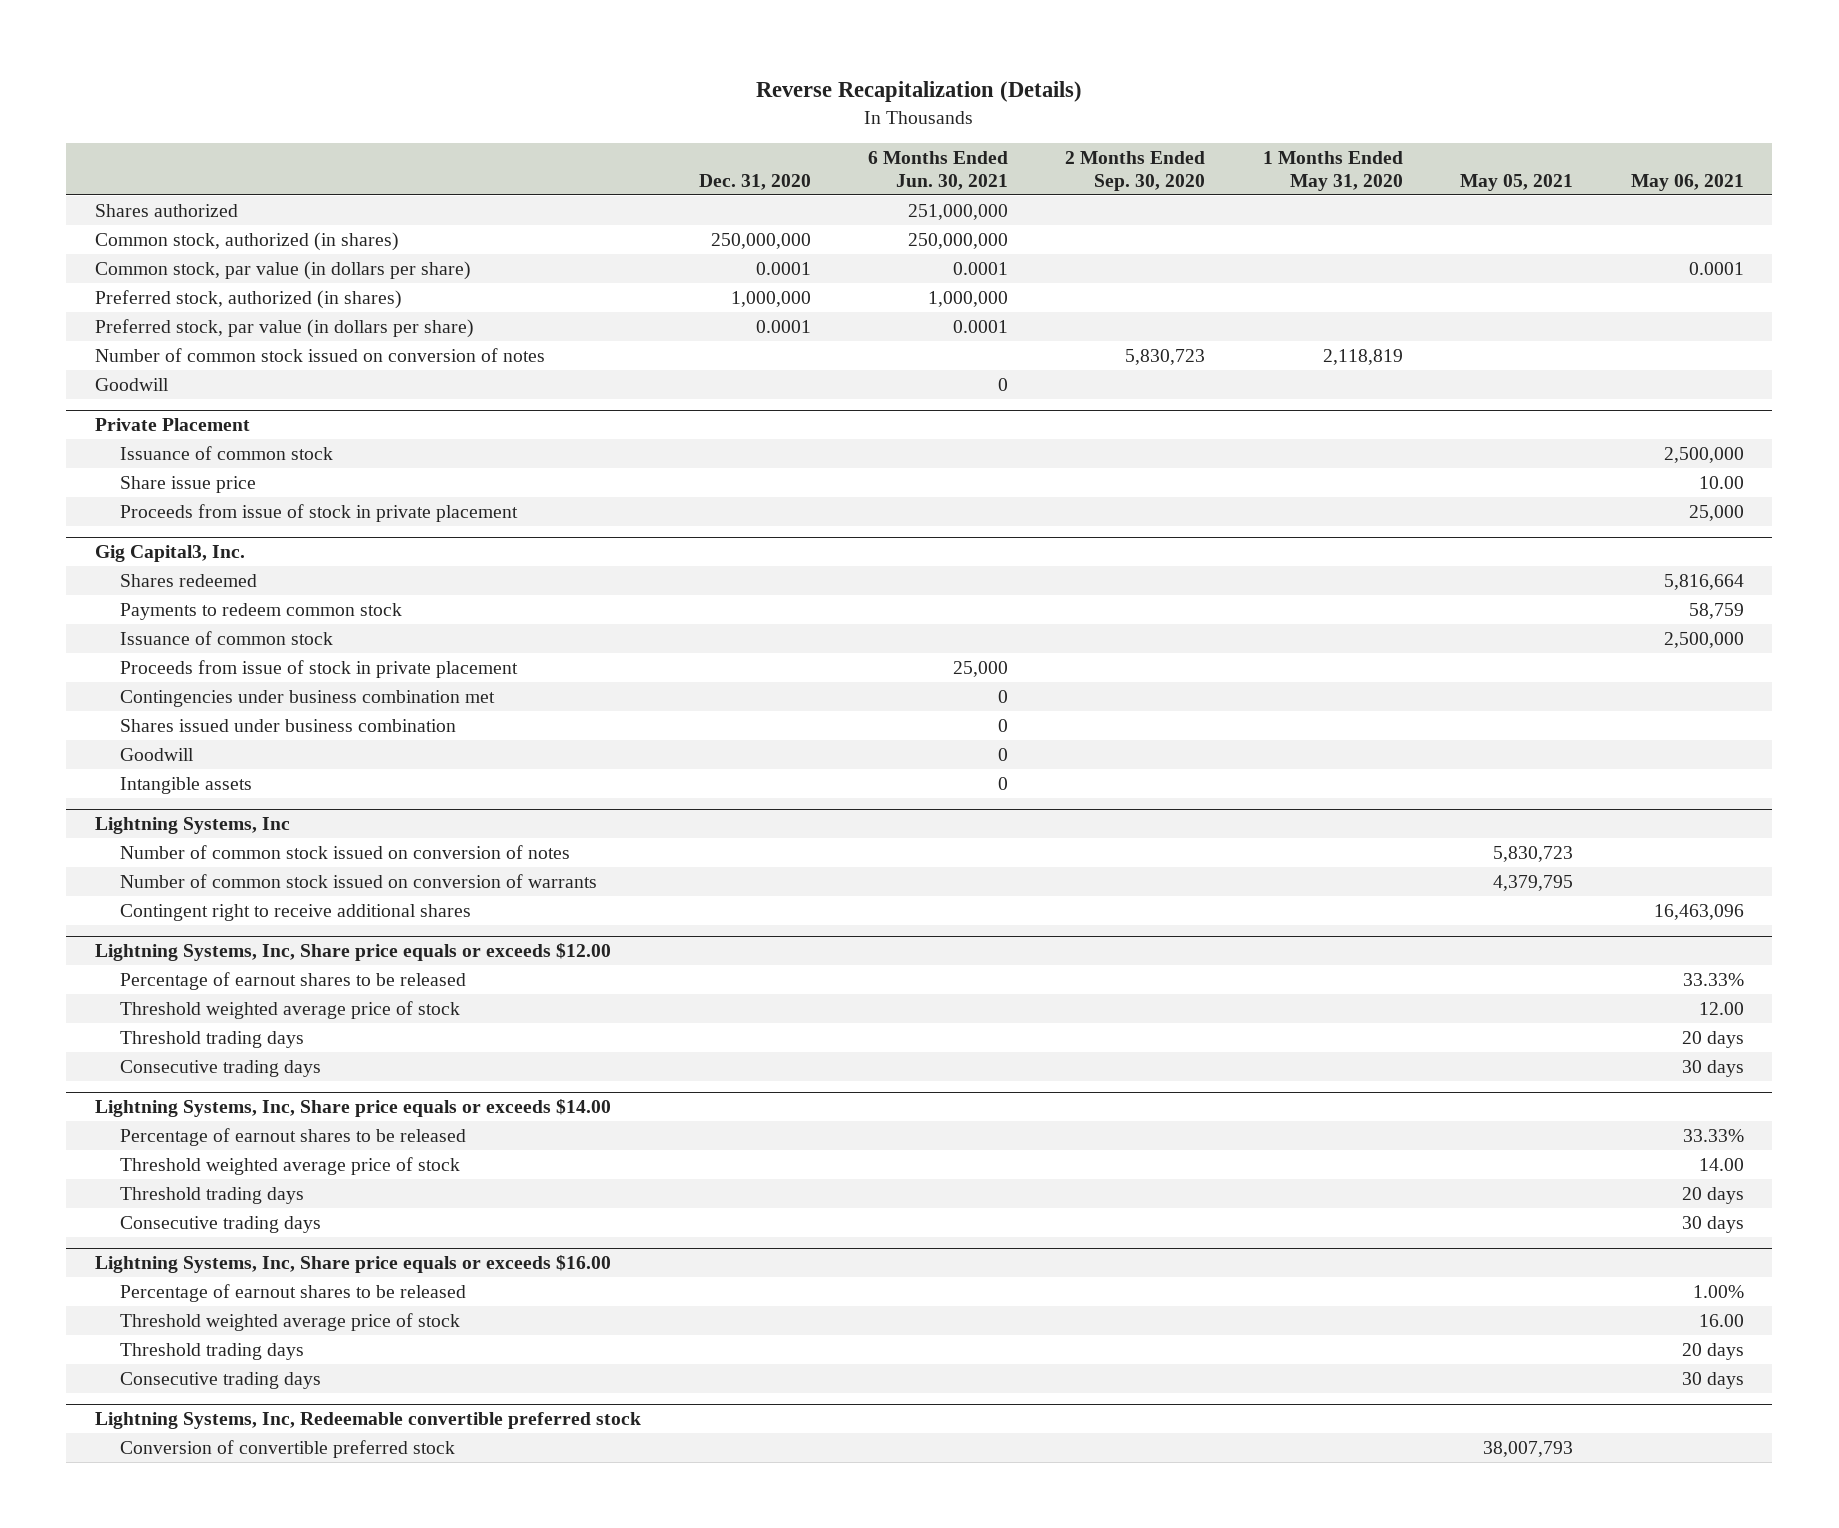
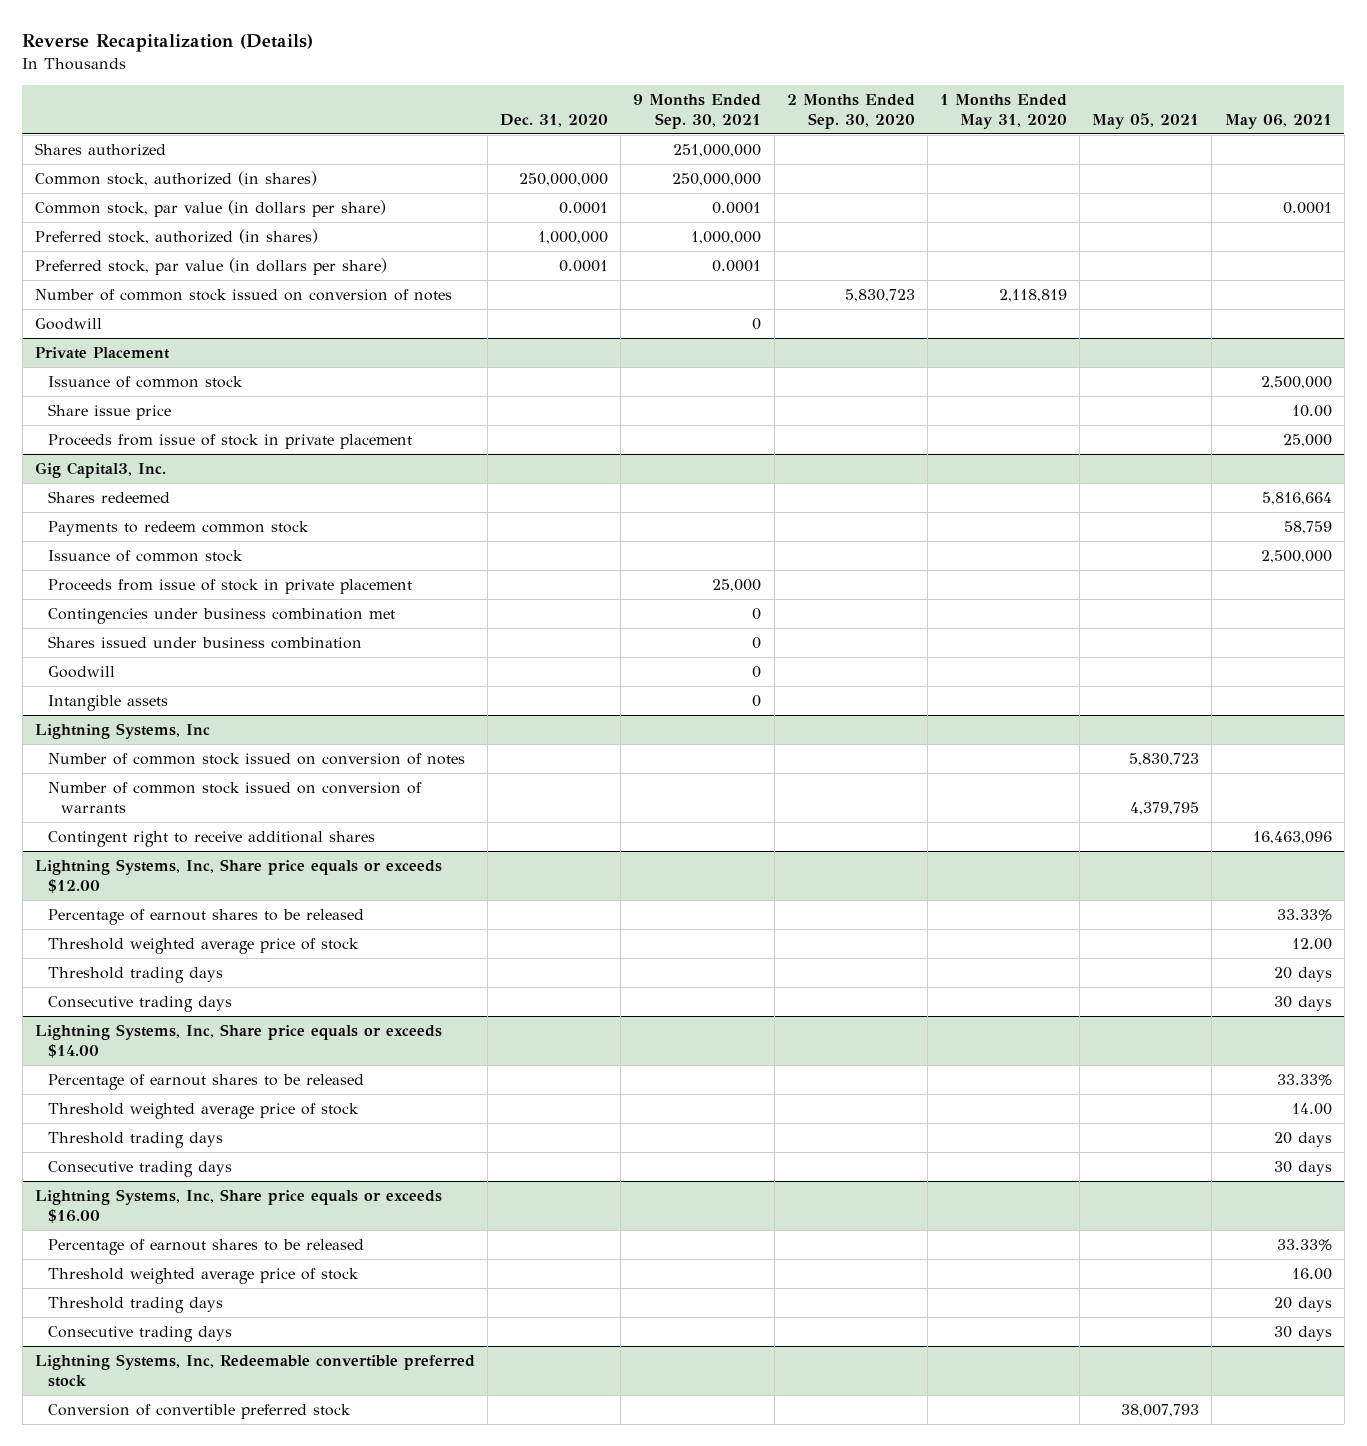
- | Dec. 31, 2020 | 6 Months Ended Jun. 30, 2021 | 2 Months Ended Sep. 30, 2020 | 1 Months Ended May 31, 2020 | May 05, 2021 | May 06, 2021
+ | Dec. 31, 2020 | 9 Months Ended Sep. 30, 2021 | 2 Months Ended Sep. 30, 2020 | 1 Months Ended May 31, 2020 | May 05, 2021 | May 06, 2021
@ Lightning Systems, Inc, Share price equals or exceeds $16.00
- Percentage of earnout shares to be released | | | | | | 1.00%
+ Percentage of earnout shares to be released | | | | | | 33.33%

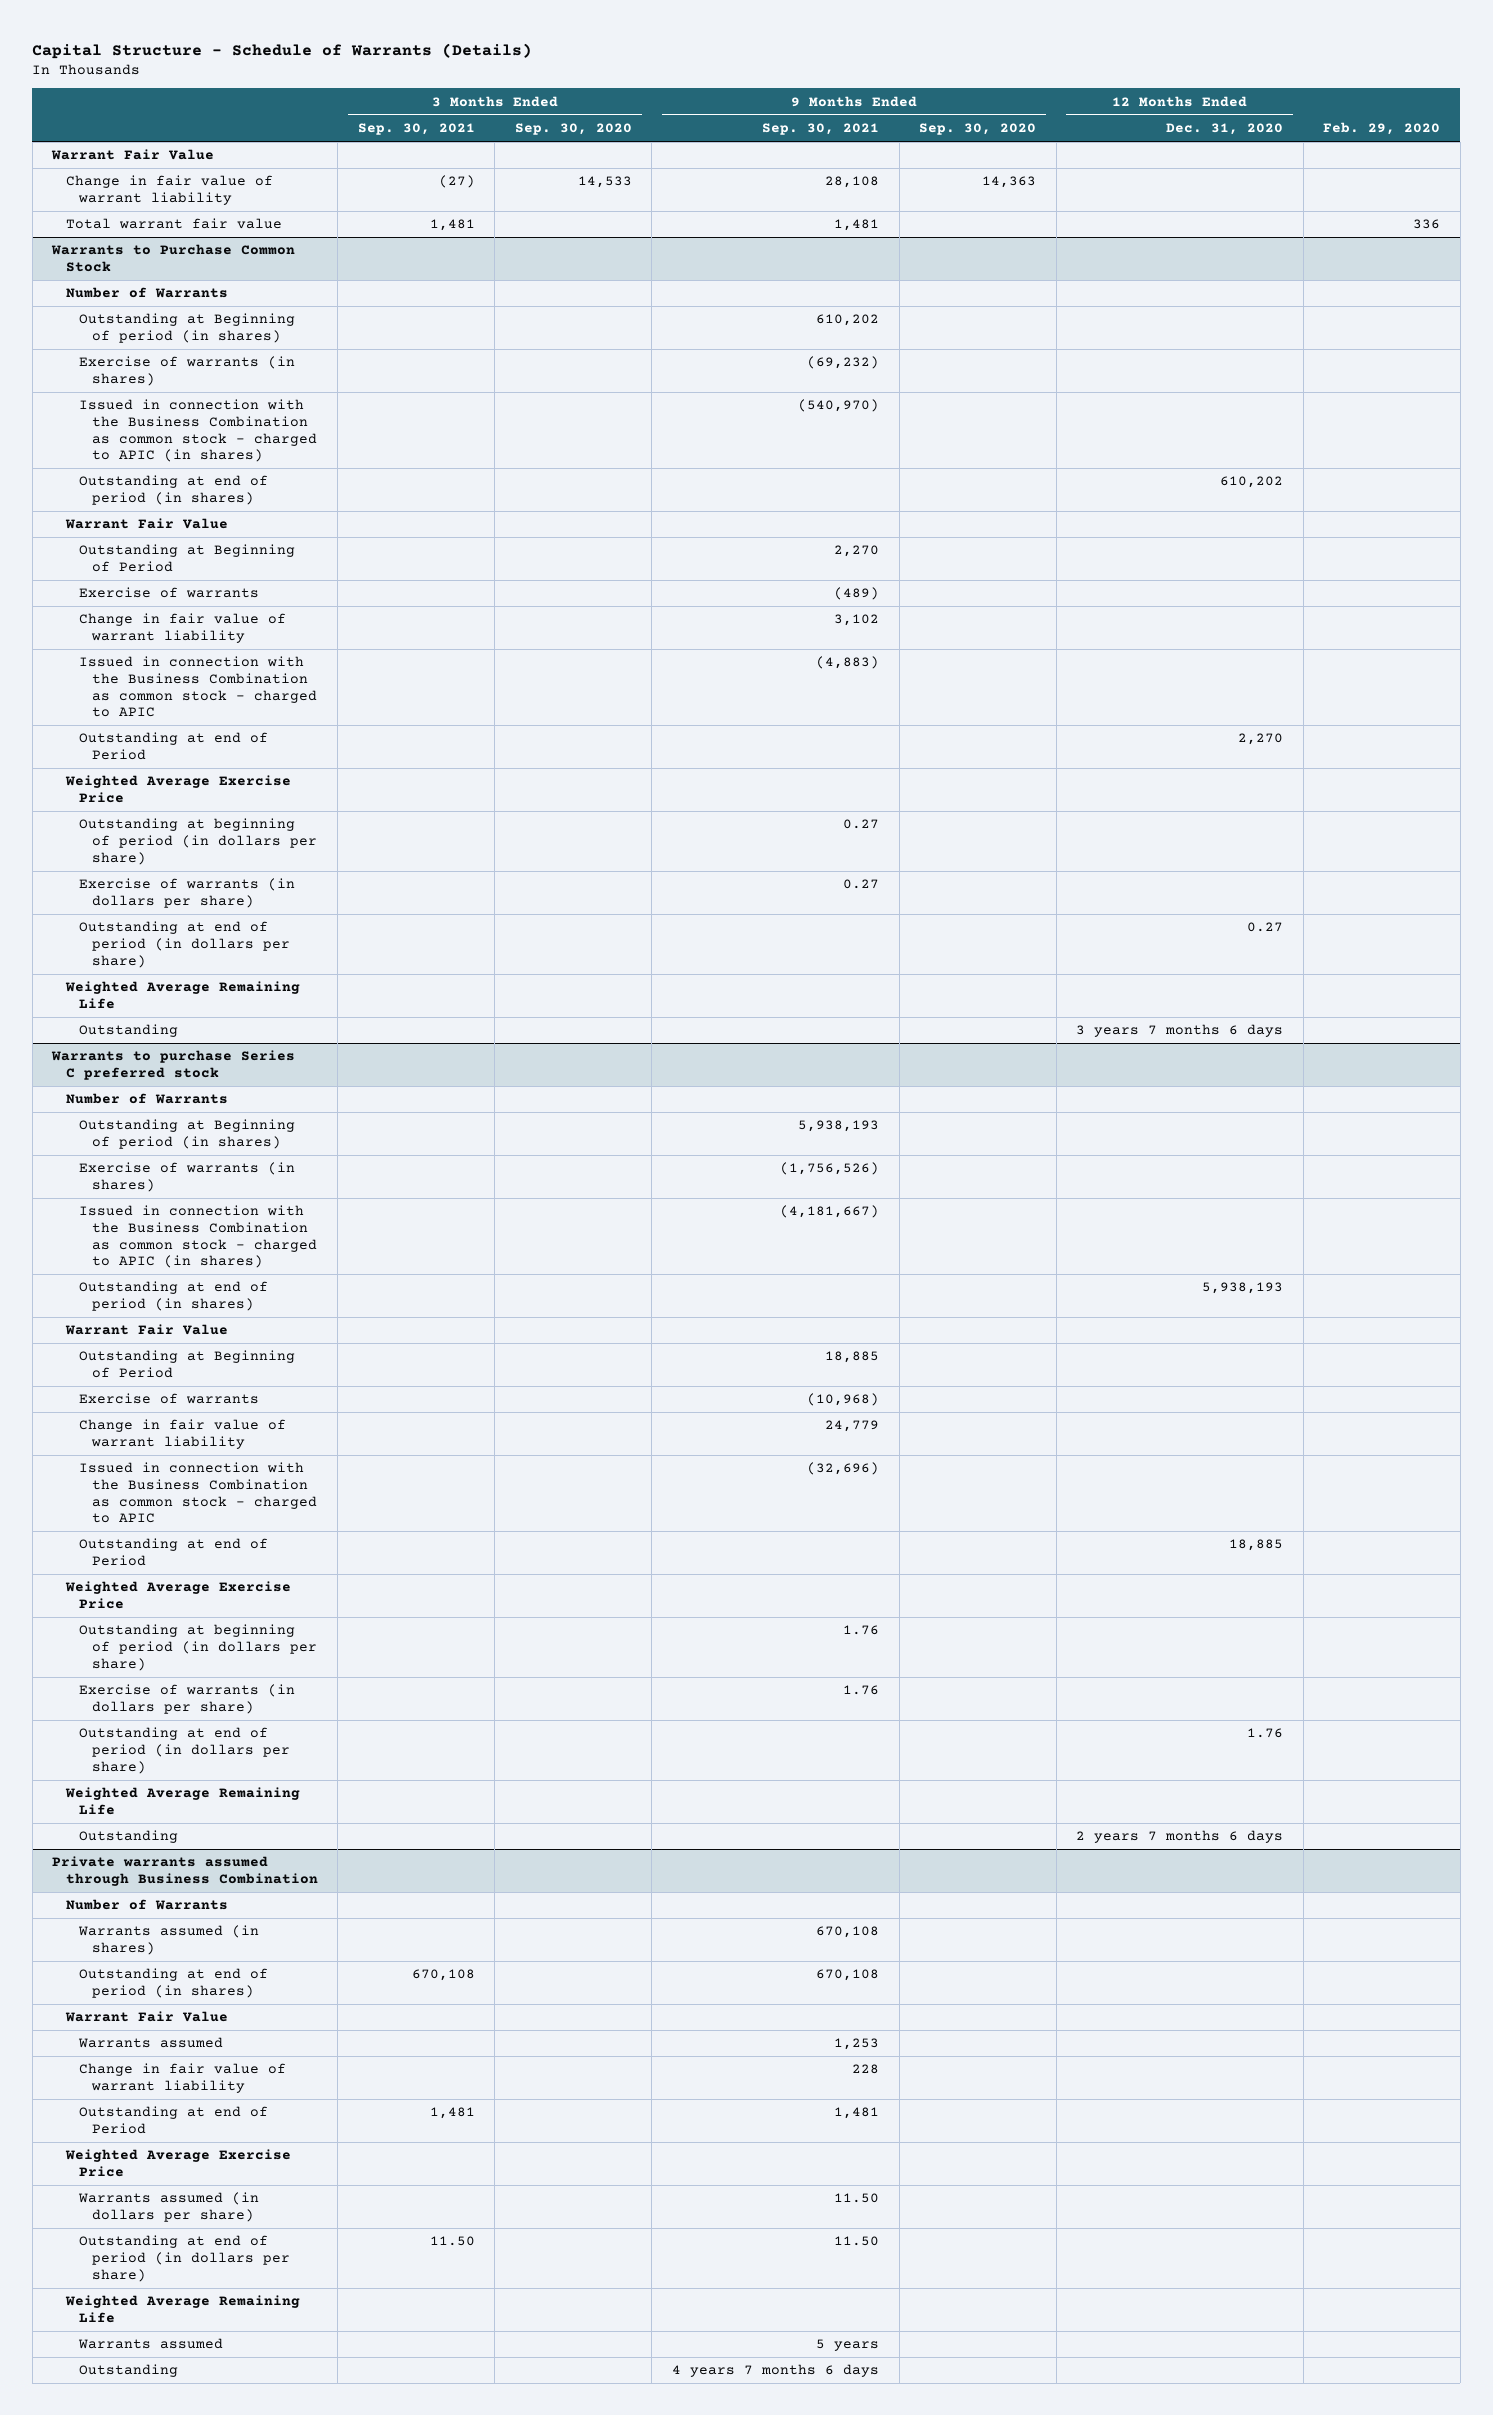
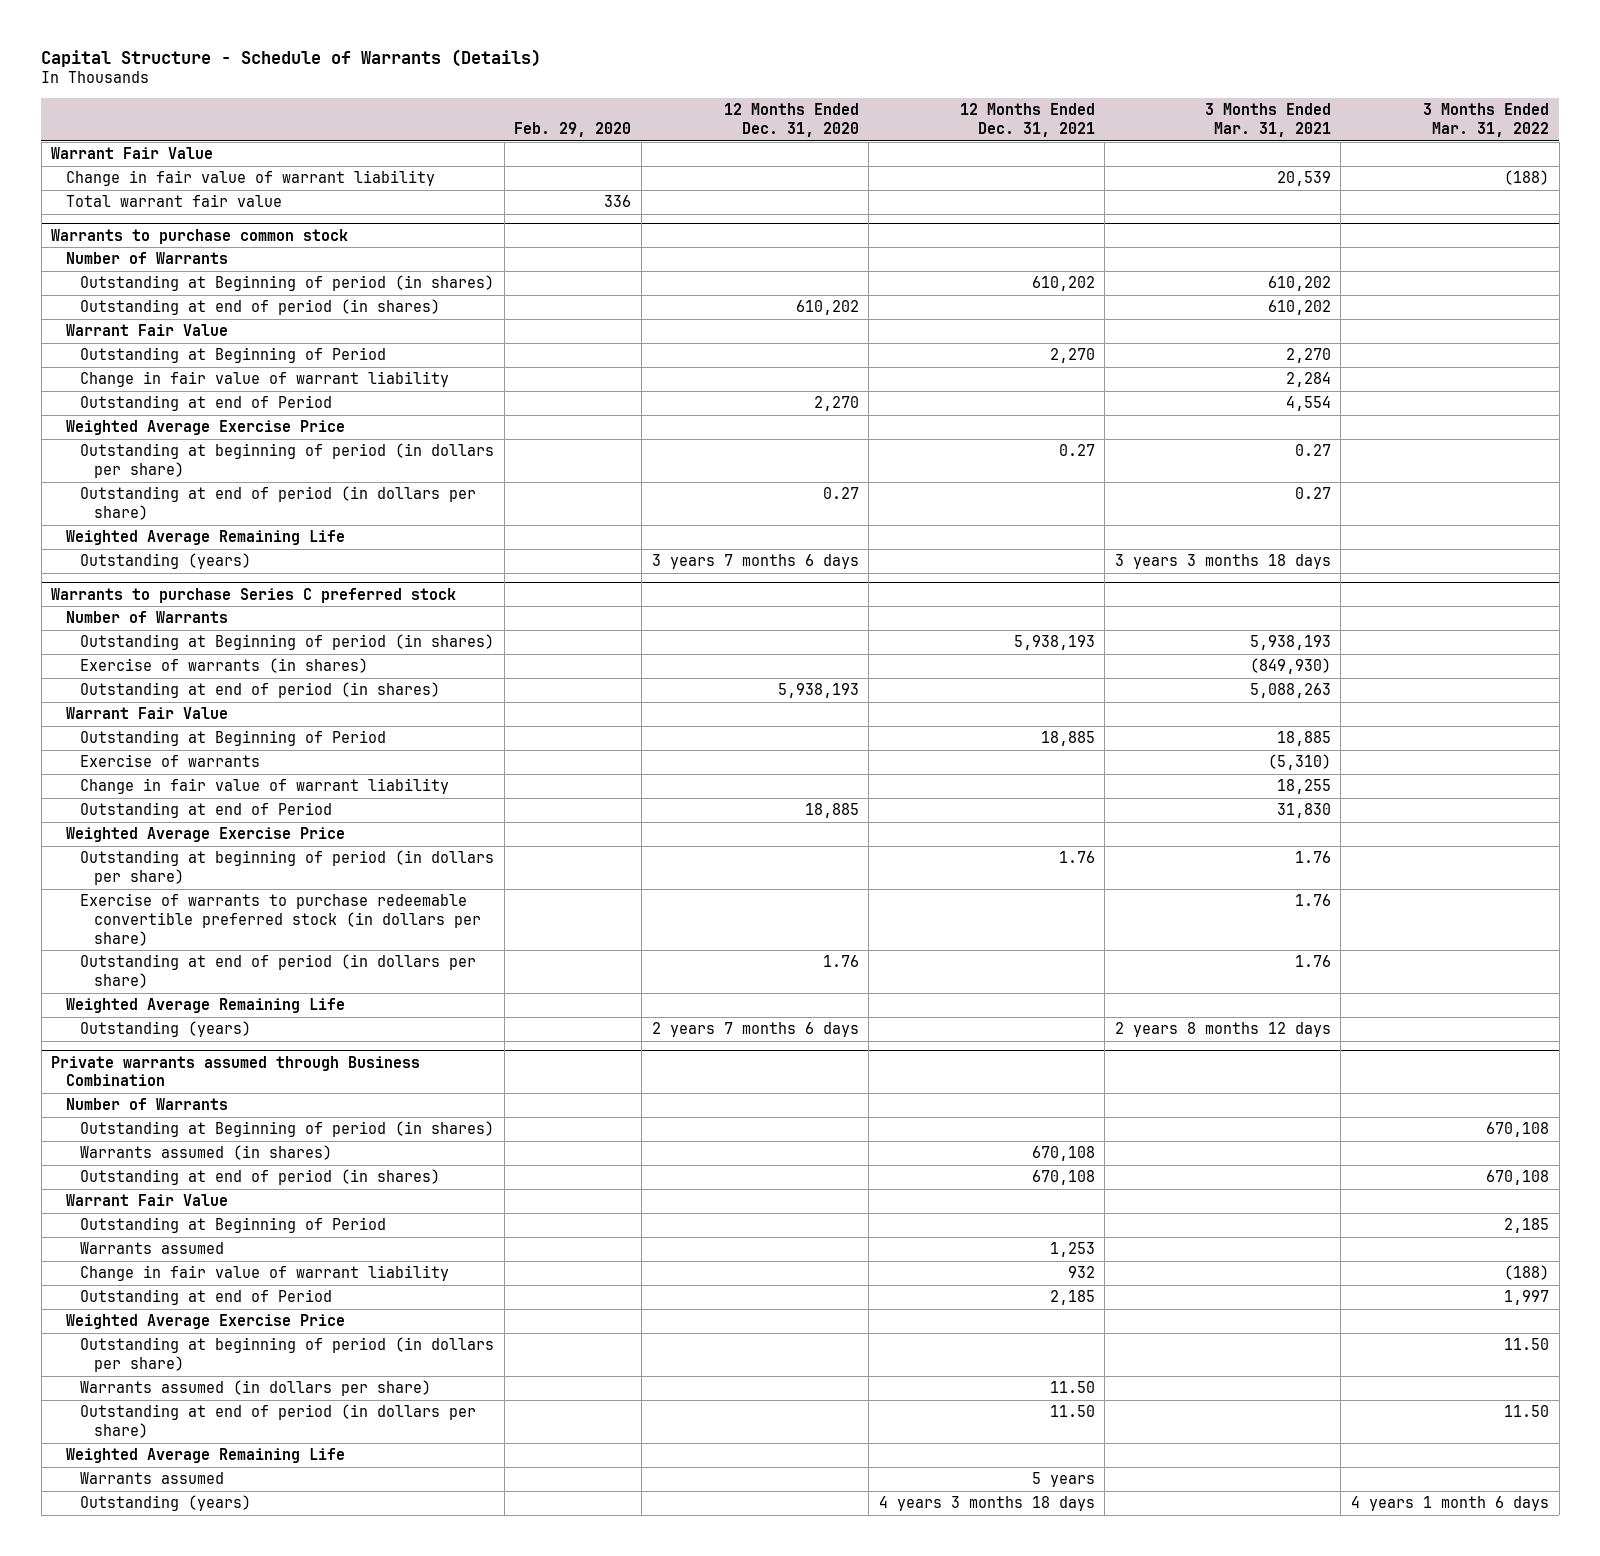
- | 3 Months Ended Sep. 30, 2021 | 3 Months Ended Sep. 30, 2020 | 9 Months Ended Sep. 30, 2021 | 9 Months Ended Sep. 30, 2020 | 12 Months Ended Dec. 31, 2020 | Feb. 29, 2020
+ | Feb. 29, 2020 | 12 Months Ended Dec. 31, 2020 | 12 Months Ended Dec. 31, 2021 | 3 Months Ended Mar. 31, 2021 | 3 Months Ended Mar. 31, 2022
- Warrants to Purchase Common Stock
+ Warrants to purchase common stock
- Exercise of warrants (in shares) | | | (69,232) | | |
- Issued in connection with the Business Combination as common stock - charged to APIC (in shares) | | | (540,970) | | |
- Exercise of warrants | | | (489) | | |
- Issued in connection with the Business Combination as common stock - charged to APIC | | | (4,883) | | |
- Exercise of warrants (in dollars per share) | | | 0.27 | | |
- Outstanding | | | | | 3 years 7 months 6 days |
+ Outstanding (years) | | 3 years 7 months 6 days | | 3 years 3 months 18 days |
@ Warrants to purchase Series C preferred stock
- Issued in connection with the Business Combination as common stock - charged to APIC (in shares) | | | (4,181,667) | | |
- Issued in connection with the Business Combination as common stock - charged to APIC | | | (32,696) | | |
- Exercise of warrants (in dollars per share) | | | 1.76 | | |
+ Exercise of warrants to purchase redeemable convertible preferred stock (in dollars per share) | | | | 1.76 |
- Outstanding | | | | | 2 years 7 months 6 days |
+ Outstanding (years) | | 2 years 7 months 6 days | | 2 years 8 months 12 days |
@ Private warrants assumed through Business Combination
+ Outstanding at Beginning of period (in shares) | | | | | 670,108
+ Outstanding at Beginning of Period | | | | | 2,185
+ Outstanding at beginning of period (in dollars per share) | | | | | 11.50
- Outstanding | | | 4 years 7 months 6 days | | |
+ Outstanding (years) | | | 4 years 3 months 18 days | | 4 years 1 month 6 days

